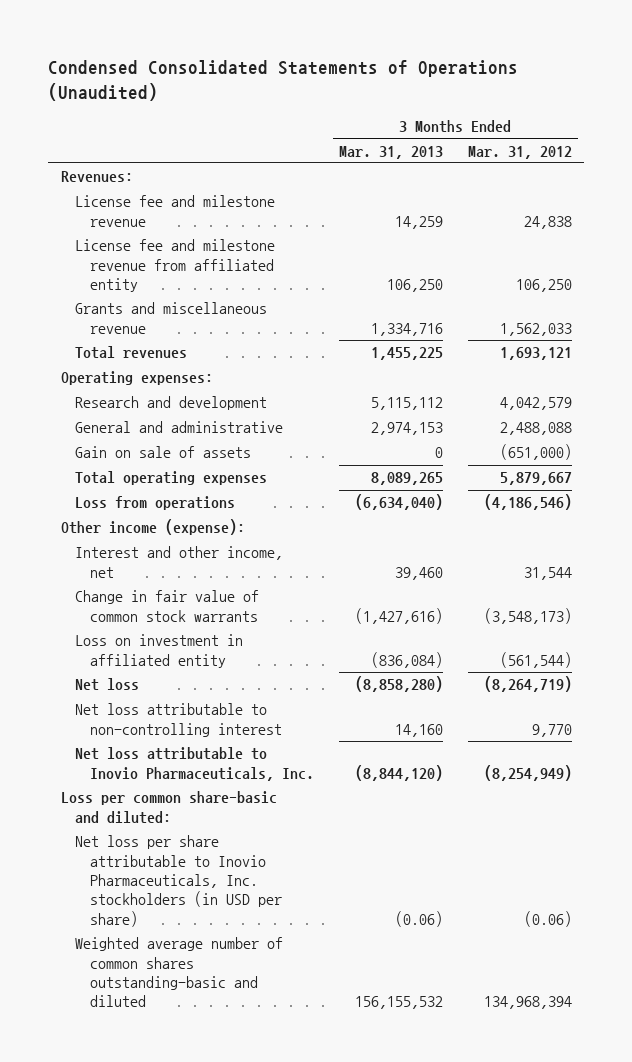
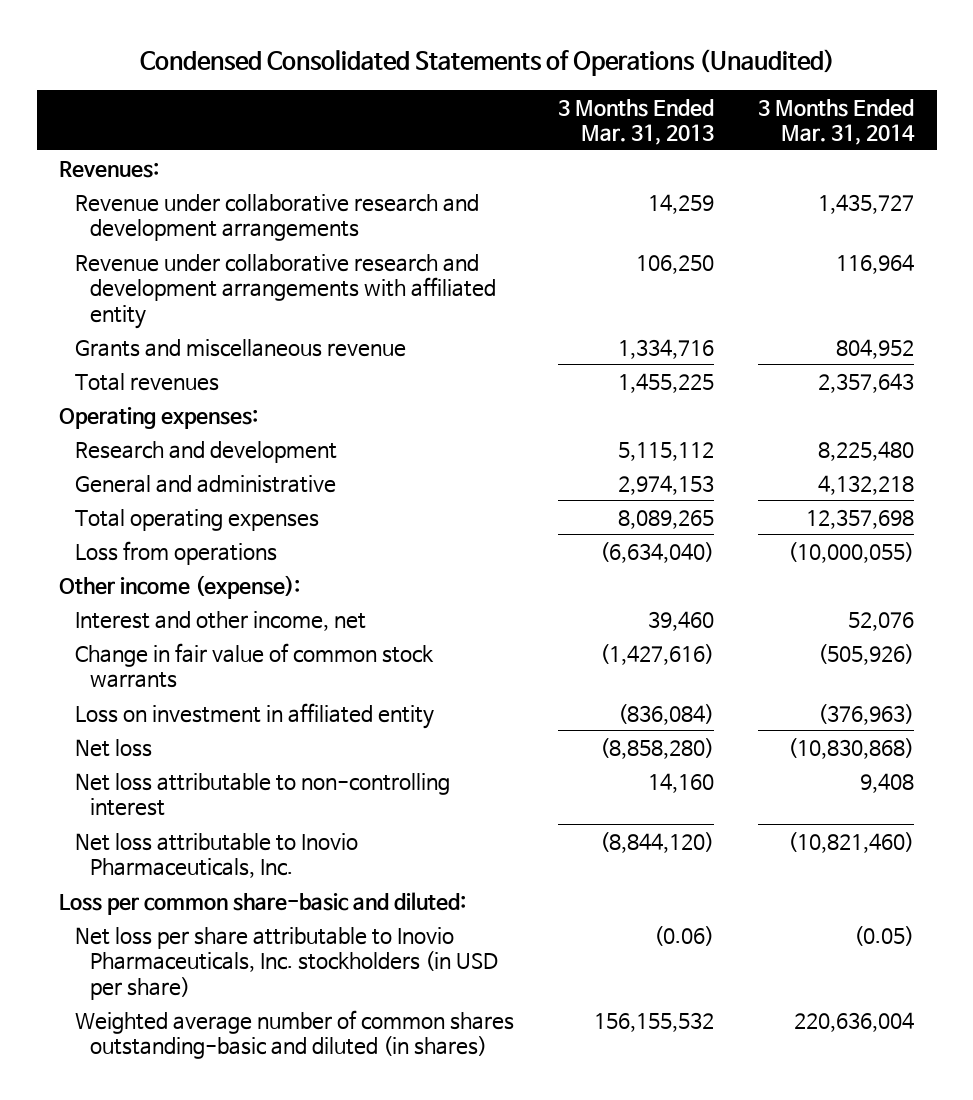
- | 3 Months Ended Mar. 31, 2013 | 3 Months Ended Mar. 31, 2012
+ | 3 Months Ended Mar. 31, 2013 | 3 Months Ended Mar. 31, 2014
- License fee and milestone revenue | 14,259 | 24,838
- License fee and milestone revenue from affiliated entity | 106,250 | 106,250
+ Revenue under collaborative research and development arrangements | 14,259 | 1,435,727
+ Revenue under collaborative research and development arrangements with affiliated entity | 106,250 | 116,964
- Gain on sale of assets | 0 | (651,000)
- Weighted average number of common shares outstanding-basic and diluted | 156,155,532 | 134,968,394
+ Weighted average number of common shares outstanding-basic and diluted (in shares) | 156,155,532 | 220,636,004

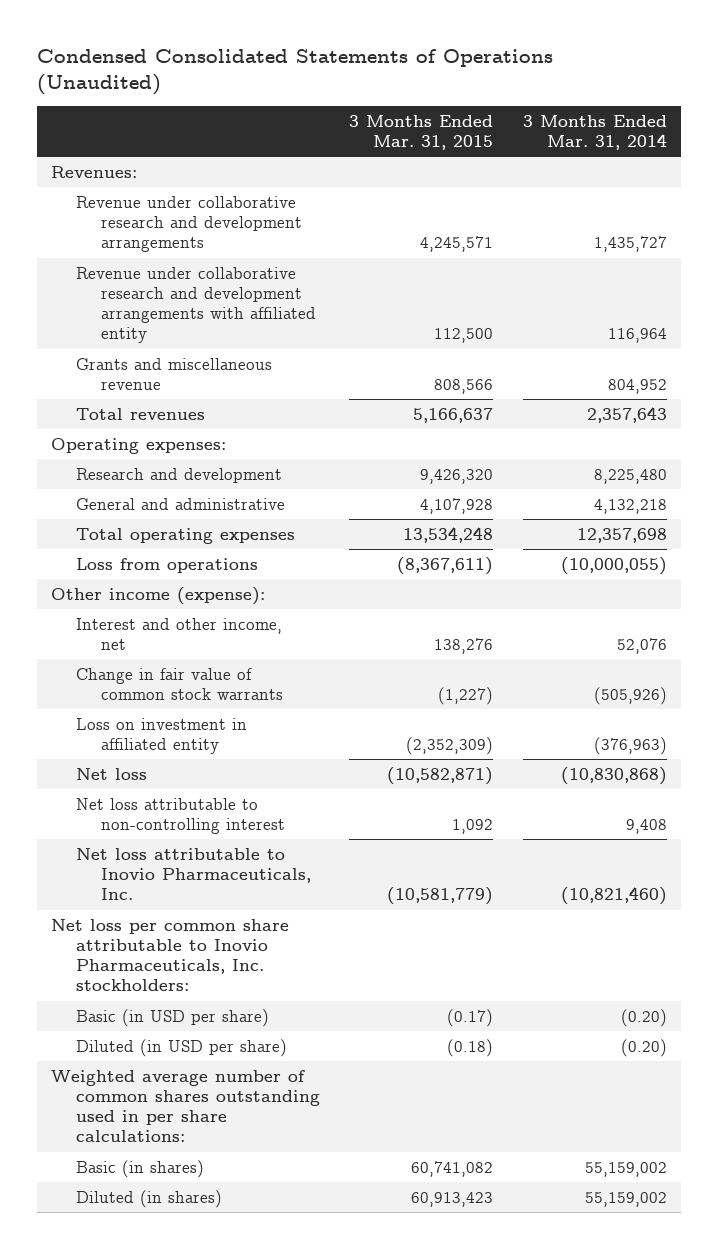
- | 3 Months Ended Mar. 31, 2013 | 3 Months Ended Mar. 31, 2014
+ | 3 Months Ended Mar. 31, 2015 | 3 Months Ended Mar. 31, 2014
- Loss per common share-basic and diluted:
- Net loss per share attributable to Inovio Pharmaceuticals, Inc. stockholders (in USD per share) | (0.06) | (0.05)
- Weighted average number of common shares outstanding-basic and diluted (in shares) | 156,155,532 | 220,636,004
+ Net loss per common share attributable to Inovio Pharmaceuticals, Inc. stockholders:
+ Basic (in USD per share) | (0.17) | (0.20)
+ Diluted (in USD per share) | (0.18) | (0.20)
+ Weighted average number of common shares outstanding used in per share calculations:
+ Basic (in shares) | 60,741,082 | 55,159,002
+ Diluted (in shares) | 60,913,423 | 55,159,002

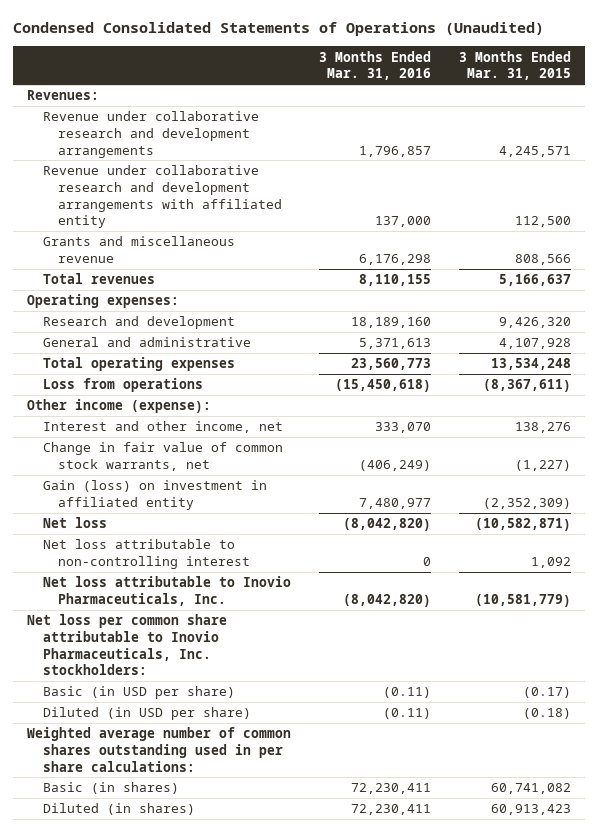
- | 3 Months Ended Mar. 31, 2015 | 3 Months Ended Mar. 31, 2014
+ | 3 Months Ended Mar. 31, 2016 | 3 Months Ended Mar. 31, 2015
- Change in fair value of common stock warrants | (1,227) | (505,926)
- Loss on investment in affiliated entity | (2,352,309) | (376,963)
+ Change in fair value of common stock warrants, net | (406,249) | (1,227)
+ Gain (loss) on investment in affiliated entity | 7,480,977 | (2,352,309)

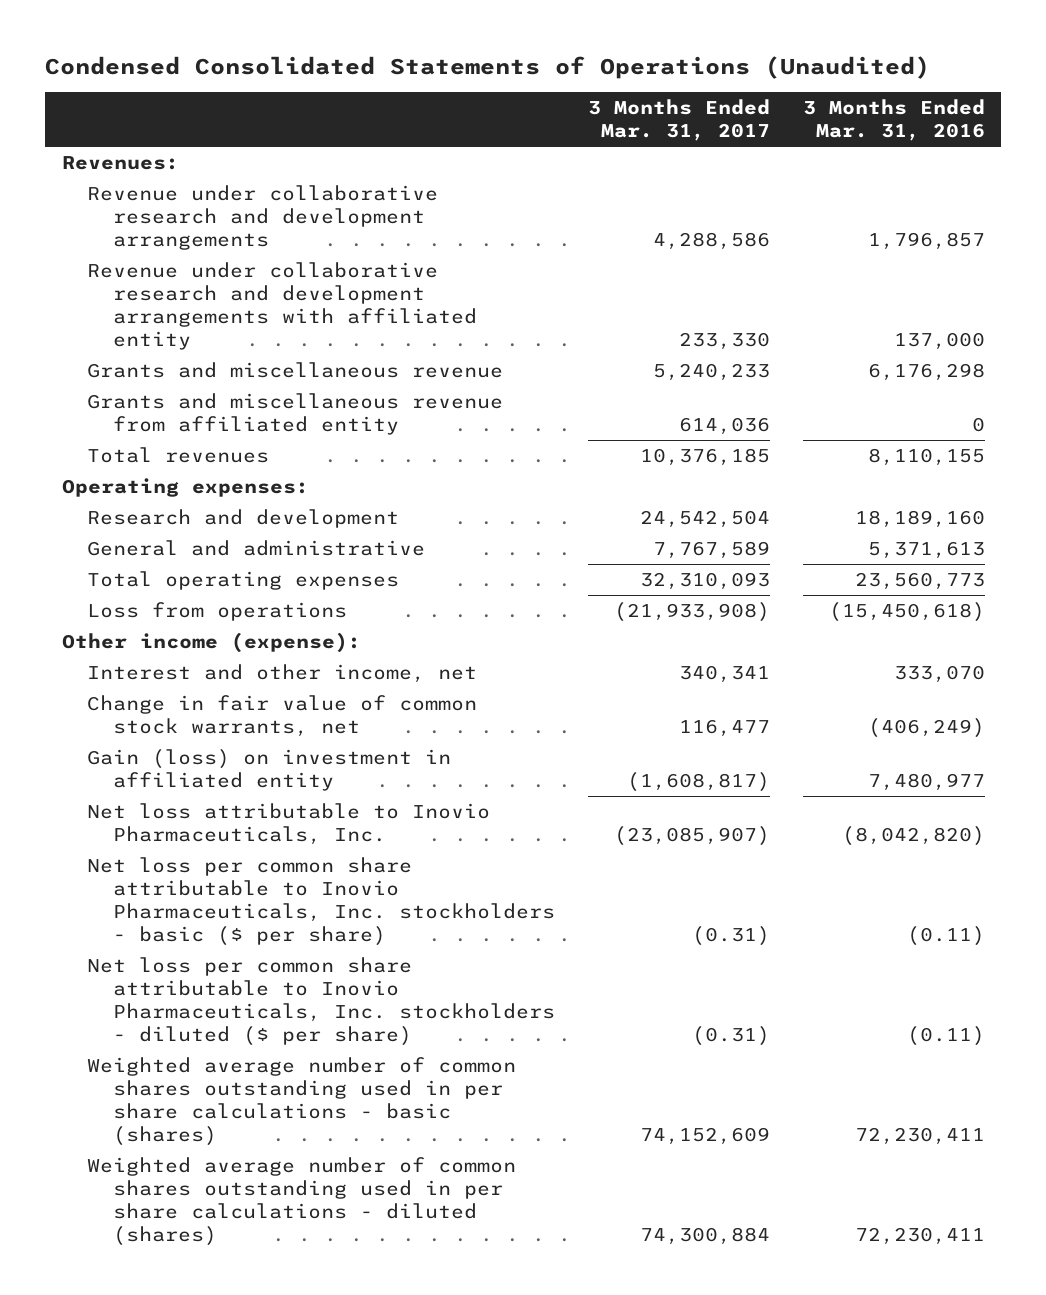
- | 3 Months Ended Mar. 31, 2016 | 3 Months Ended Mar. 31, 2015
+ | 3 Months Ended Mar. 31, 2017 | 3 Months Ended Mar. 31, 2016
+ Grants and miscellaneous revenue from affiliated entity | 614,036 | 0
- Net loss | (8,042,820) | (10,582,871)
- Net loss attributable to non-controlling interest | 0 | 1,092
- Net loss per common share attributable to Inovio Pharmaceuticals, Inc. stockholders:
- Basic (in USD per share) | (0.11) | (0.17)
- Diluted (in USD per share) | (0.11) | (0.18)
- Weighted average number of common shares outstanding used in per share calculations:
- Basic (in shares) | 72,230,411 | 60,741,082
- Diluted (in shares) | 72,230,411 | 60,913,423
+ Net loss per common share attributable to Inovio Pharmaceuticals, Inc. stockholders - basic ($ per share) | (0.31) | (0.11)
+ Net loss per common share attributable to Inovio Pharmaceuticals, Inc. stockholders - diluted ($ per share) | (0.31) | (0.11)
+ Weighted average number of common shares outstanding used in per share calculations - basic (shares) | 74,152,609 | 72,230,411
+ Weighted average number of common shares outstanding used in per share calculations - diluted (shares) | 74,300,884 | 72,230,411

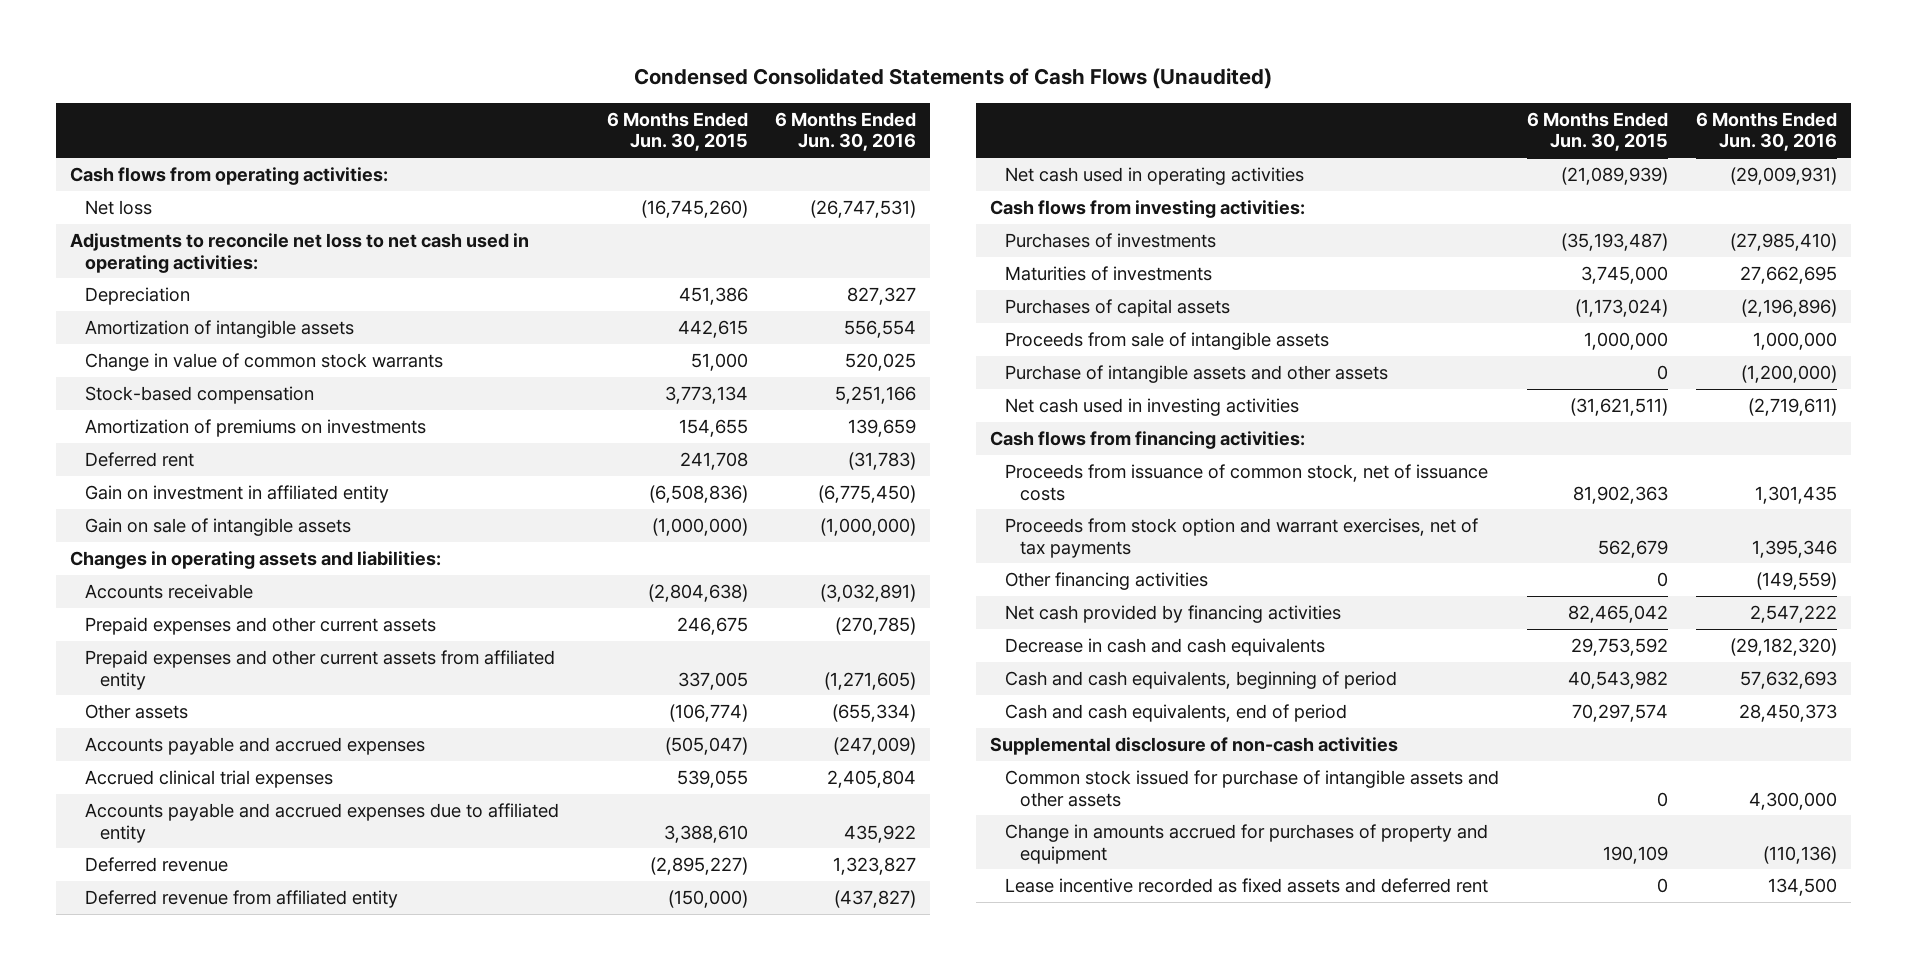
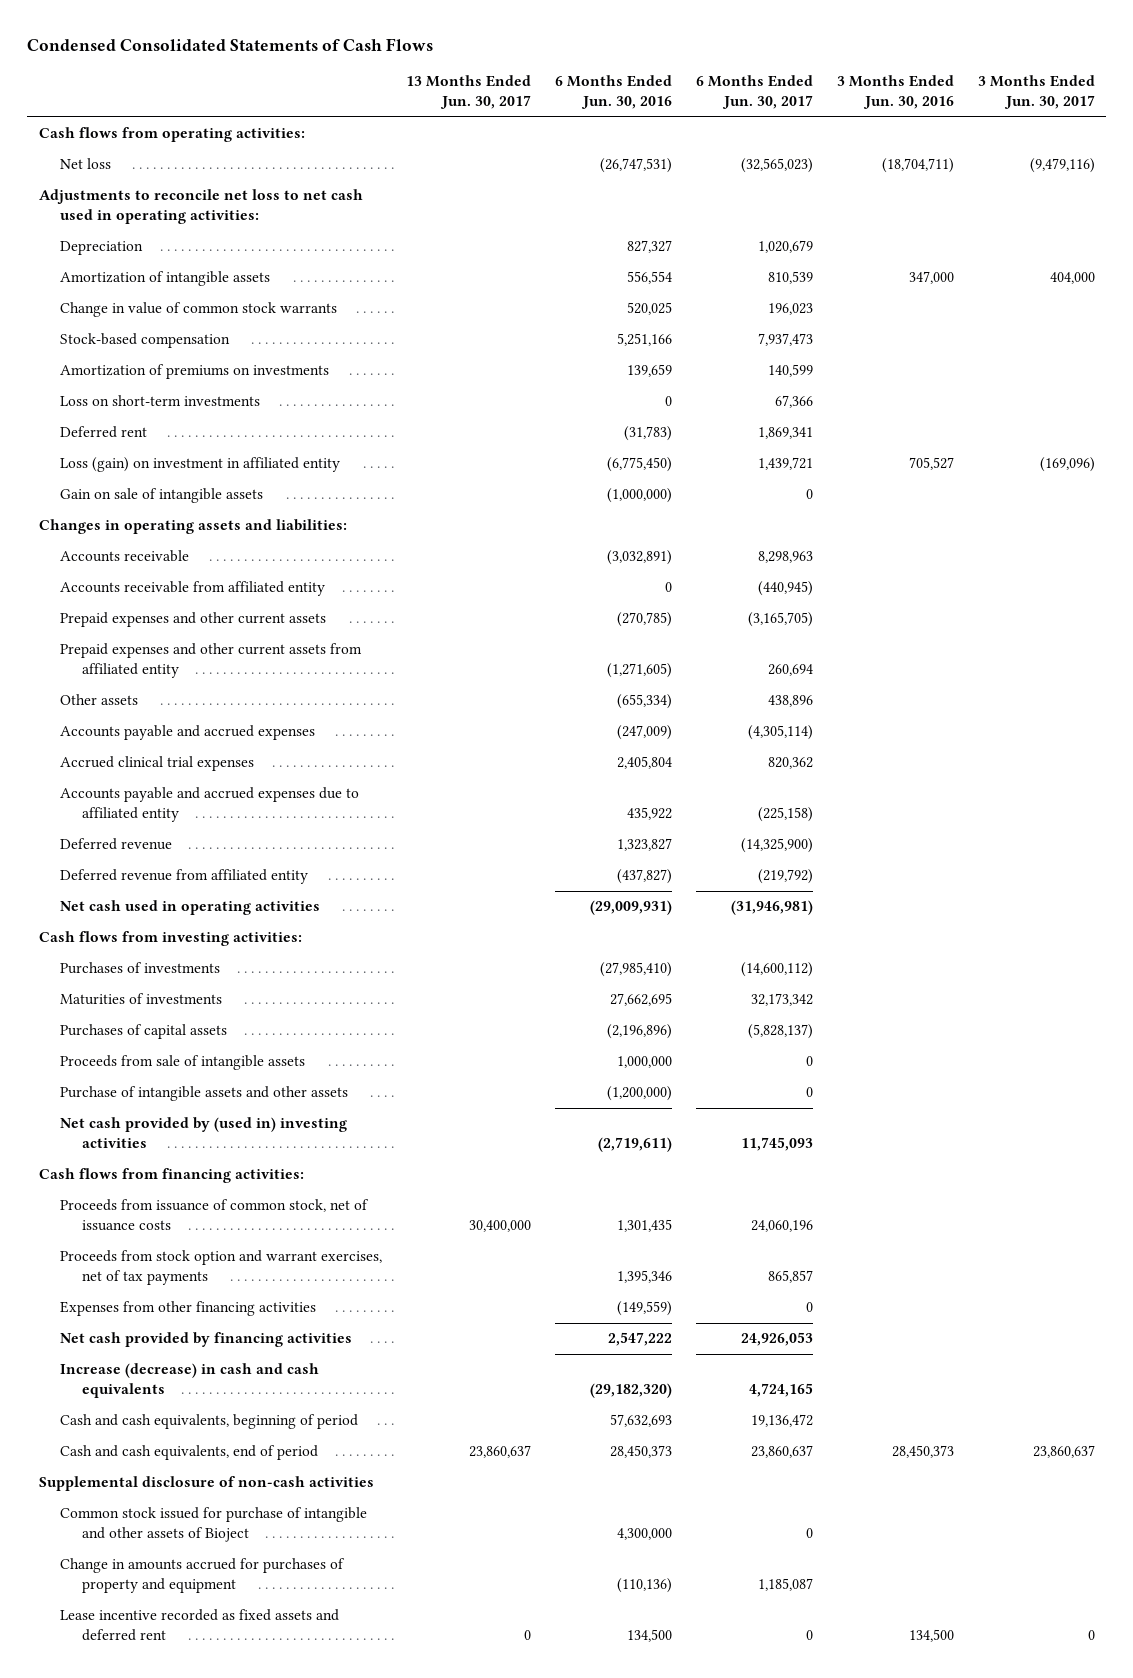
- Condensed Consolidated Statements of Cash Flows (Unaudited)
+ Condensed Consolidated Statements of Cash Flows
- | 6 Months Ended Jun. 30, 2015 | 6 Months Ended Jun. 30, 2016
+ | 13 Months Ended Jun. 30, 2017 | 6 Months Ended Jun. 30, 2016 | 6 Months Ended Jun. 30, 2017 | 3 Months Ended Jun. 30, 2016 | 3 Months Ended Jun. 30, 2017
+ Loss on short-term investments | | 0 | 67,366 | |
- Gain on investment in affiliated entity | (6,508,836) | (6,775,450)
+ Loss (gain) on investment in affiliated entity | | (6,775,450) | 1,439,721 | 705,527 | (169,096)
+ Accounts receivable from affiliated entity | | 0 | (440,945) | |
- Net cash used in investing activities | (31,621,511) | (2,719,611)
+ Net cash provided by (used in) investing activities | | (2,719,611) | 11,745,093 | |
- Other financing activities | 0 | (149,559)
+ Expenses from other financing activities | | (149,559) | 0 | |
- Decrease in cash and cash equivalents | 29,753,592 | (29,182,320)
+ Increase (decrease) in cash and cash equivalents | | (29,182,320) | 4,724,165 | |
- Common stock issued for purchase of intangible assets and other assets | 0 | 4,300,000
+ Common stock issued for purchase of intangible and other assets of Bioject | | 4,300,000 | 0 | |

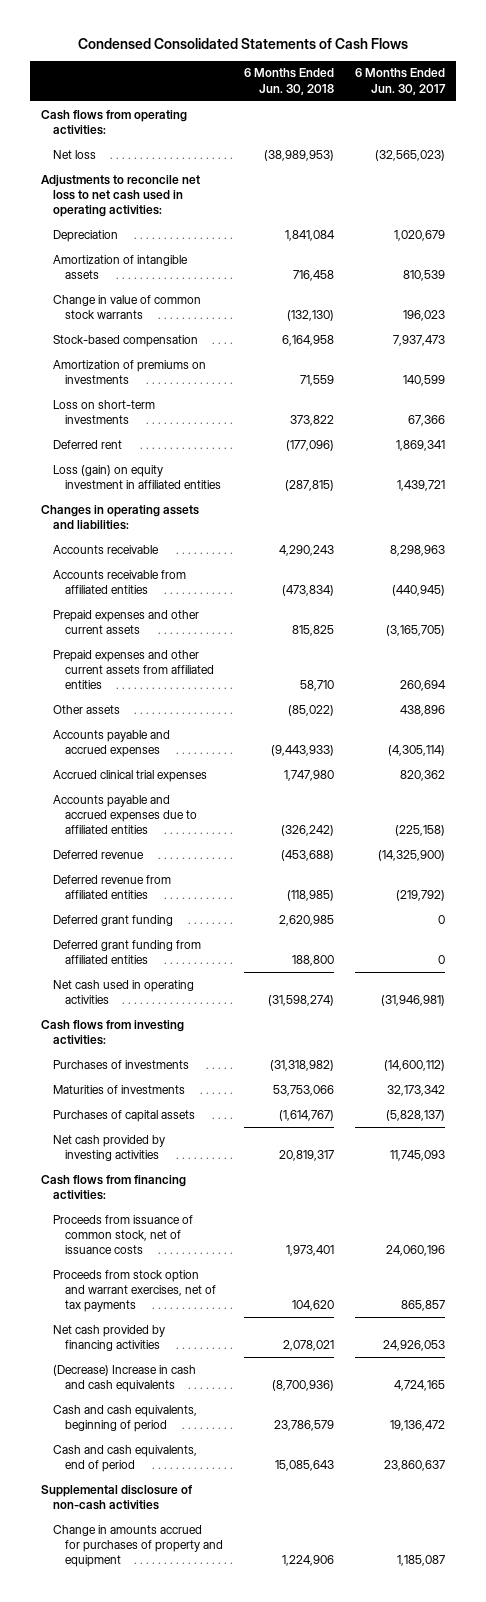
- | 13 Months Ended Jun. 30, 2017 | 6 Months Ended Jun. 30, 2016 | 6 Months Ended Jun. 30, 2017 | 3 Months Ended Jun. 30, 2016 | 3 Months Ended Jun. 30, 2017
+ | 6 Months Ended Jun. 30, 2018 | 6 Months Ended Jun. 30, 2017
- Loss (gain) on investment in affiliated entity | | (6,775,450) | 1,439,721 | 705,527 | (169,096)
- Gain on sale of intangible assets | | (1,000,000) | 0 | |
+ Loss (gain) on equity investment in affiliated entities | (287,815) | 1,439,721
- Accounts receivable from affiliated entity | | 0 | (440,945) | |
+ Accounts receivable from affiliated entities | (473,834) | (440,945)
- Prepaid expenses and other current assets from affiliated entity | | (1,271,605) | 260,694 | |
+ Prepaid expenses and other current assets from affiliated entities | 58,710 | 260,694
- Accounts payable and accrued expenses due to affiliated entity | | 435,922 | (225,158) | |
+ Accounts payable and accrued expenses due to affiliated entities | (326,242) | (225,158)
- Deferred revenue from affiliated entity | | (437,827) | (219,792) | |
+ Deferred revenue from affiliated entities | (118,985) | (219,792)
+ Deferred grant funding | 2,620,985 | 0
+ Deferred grant funding from affiliated entities | 188,800 | 0
- Proceeds from sale of intangible assets | | 1,000,000 | 0 | |
- Purchase of intangible assets and other assets | | (1,200,000) | 0 | |
- Net cash provided by (used in) investing activities | | (2,719,611) | 11,745,093 | |
+ Net cash provided by investing activities | 20,819,317 | 11,745,093
- Expenses from other financing activities | | (149,559) | 0 | |
- Increase (decrease) in cash and cash equivalents | | (29,182,320) | 4,724,165 | |
+ (Decrease) Increase in cash and cash equivalents | (8,700,936) | 4,724,165
- Common stock issued for purchase of intangible and other assets of Bioject | | 4,300,000 | 0 | |
- Lease incentive recorded as fixed assets and deferred rent | 0 | 134,500 | 0 | 134,500 | 0

